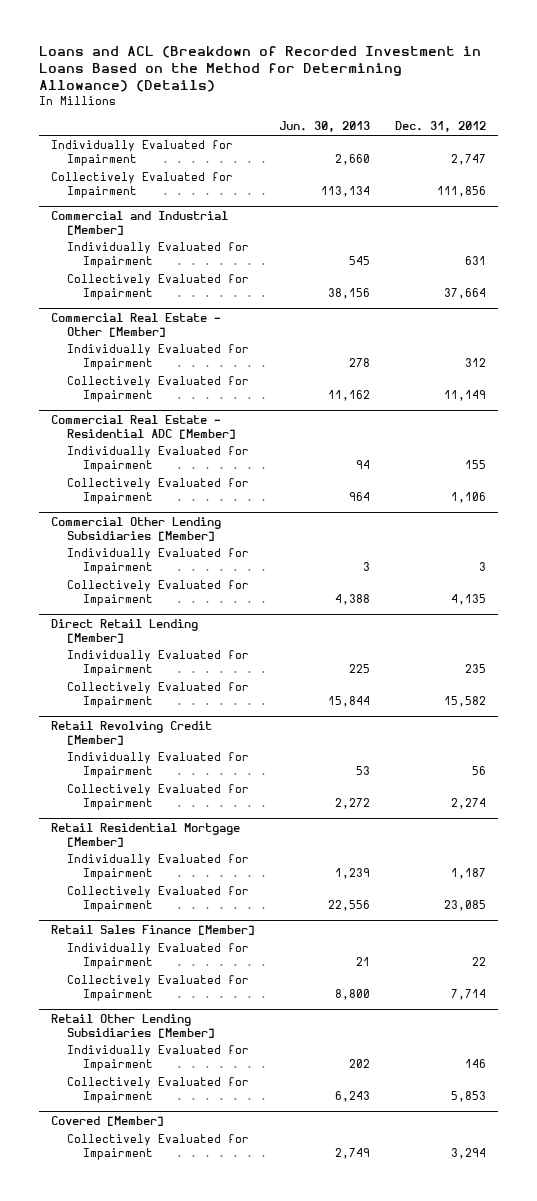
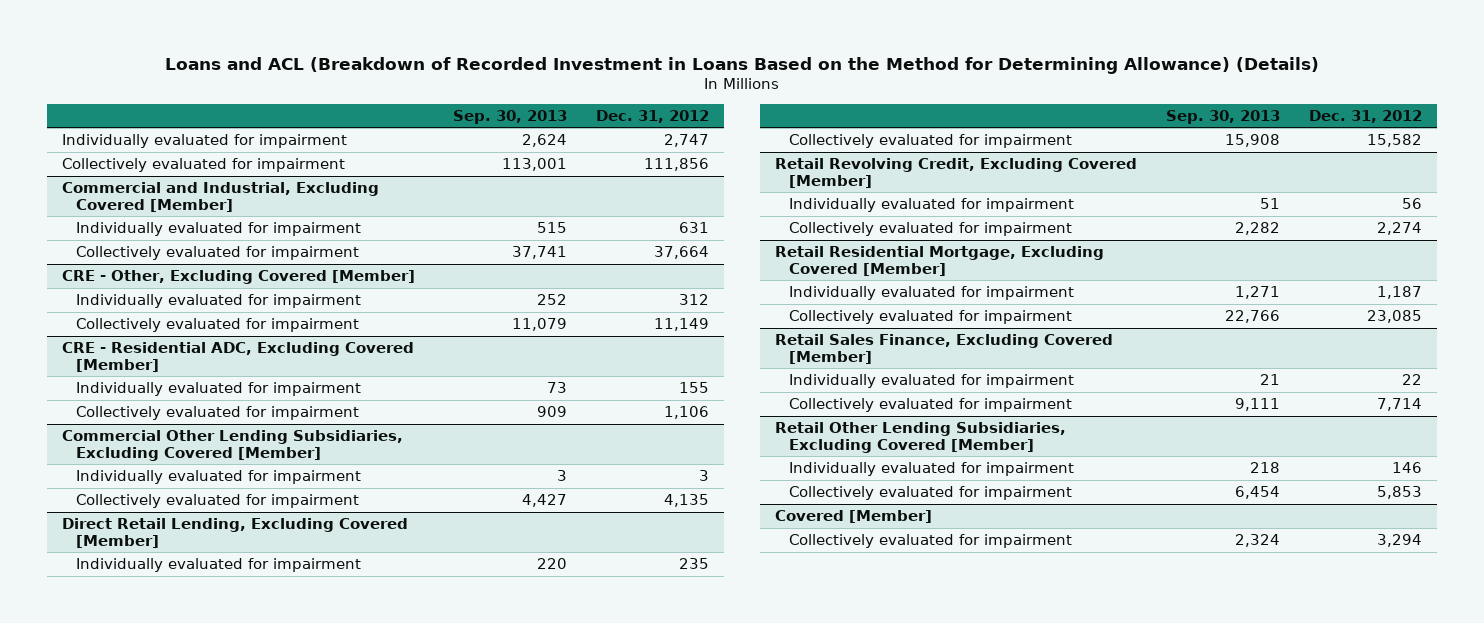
- | Jun. 30, 2013 | Dec. 31, 2012
+ | Sep. 30, 2013 | Dec. 31, 2012
- Individually Evaluated for Impairment | 2,660 | 2,747
- Collectively Evaluated for Impairment | 113,134 | 111,856
- Commercial and Industrial [Member]
- Individually Evaluated for Impairment | 545 | 631
- Collectively Evaluated for Impairment | 38,156 | 37,664
- Commercial Real Estate - Other [Member]
- Individually Evaluated for Impairment | 278 | 312
- Collectively Evaluated for Impairment | 11,162 | 11,149
- Commercial Real Estate - Residential ADC [Member]
- Individually Evaluated for Impairment | 94 | 155
- Collectively Evaluated for Impairment | 964 | 1,106
- Commercial Other Lending Subsidiaries [Member]
- Individually Evaluated for Impairment | 3 | 3
- Collectively Evaluated for Impairment | 4,388 | 4,135
- Direct Retail Lending [Member]
- Individually Evaluated for Impairment | 225 | 235
- Collectively Evaluated for Impairment | 15,844 | 15,582
- Retail Revolving Credit [Member]
- Individually Evaluated for Impairment | 53 | 56
- Collectively Evaluated for Impairment | 2,272 | 2,274
- Retail Residential Mortgage [Member]
- Individually Evaluated for Impairment | 1,239 | 1,187
- Collectively Evaluated for Impairment | 22,556 | 23,085
- Retail Sales Finance [Member]
- Individually Evaluated for Impairment | 21 | 22
- Collectively Evaluated for Impairment | 8,800 | 7,714
- Retail Other Lending Subsidiaries [Member]
- Individually Evaluated for Impairment | 202 | 146
- Collectively Evaluated for Impairment | 6,243 | 5,853
+ Individually evaluated for impairment | 2,624 | 2,747
+ Collectively evaluated for impairment | 113,001 | 111,856
+ Commercial and Industrial, Excluding Covered [Member]
+ Individually evaluated for impairment | 515 | 631
+ Collectively evaluated for impairment | 37,741 | 37,664
+ CRE - Other, Excluding Covered [Member]
+ Individually evaluated for impairment | 252 | 312
+ Collectively evaluated for impairment | 11,079 | 11,149
+ CRE - Residential ADC, Excluding Covered [Member]
+ Individually evaluated for impairment | 73 | 155
+ Collectively evaluated for impairment | 909 | 1,106
+ Commercial Other Lending Subsidiaries, Excluding Covered [Member]
+ Individually evaluated for impairment | 3 | 3
+ Collectively evaluated for impairment | 4,427 | 4,135
+ Direct Retail Lending, Excluding Covered [Member]
+ Individually evaluated for impairment | 220 | 235
+ Collectively evaluated for impairment | 15,908 | 15,582
+ Retail Revolving Credit, Excluding Covered [Member]
+ Individually evaluated for impairment | 51 | 56
+ Collectively evaluated for impairment | 2,282 | 2,274
+ Retail Residential Mortgage, Excluding Covered [Member]
+ Individually evaluated for impairment | 1,271 | 1,187
+ Collectively evaluated for impairment | 22,766 | 23,085
+ Retail Sales Finance, Excluding Covered [Member]
+ Individually evaluated for impairment | 21 | 22
+ Collectively evaluated for impairment | 9,111 | 7,714
+ Retail Other Lending Subsidiaries, Excluding Covered [Member]
+ Individually evaluated for impairment | 218 | 146
+ Collectively evaluated for impairment | 6,454 | 5,853
@ Covered [Member]
- Collectively Evaluated for Impairment | 2,749 | 3,294
+ Collectively evaluated for impairment | 2,324 | 3,294

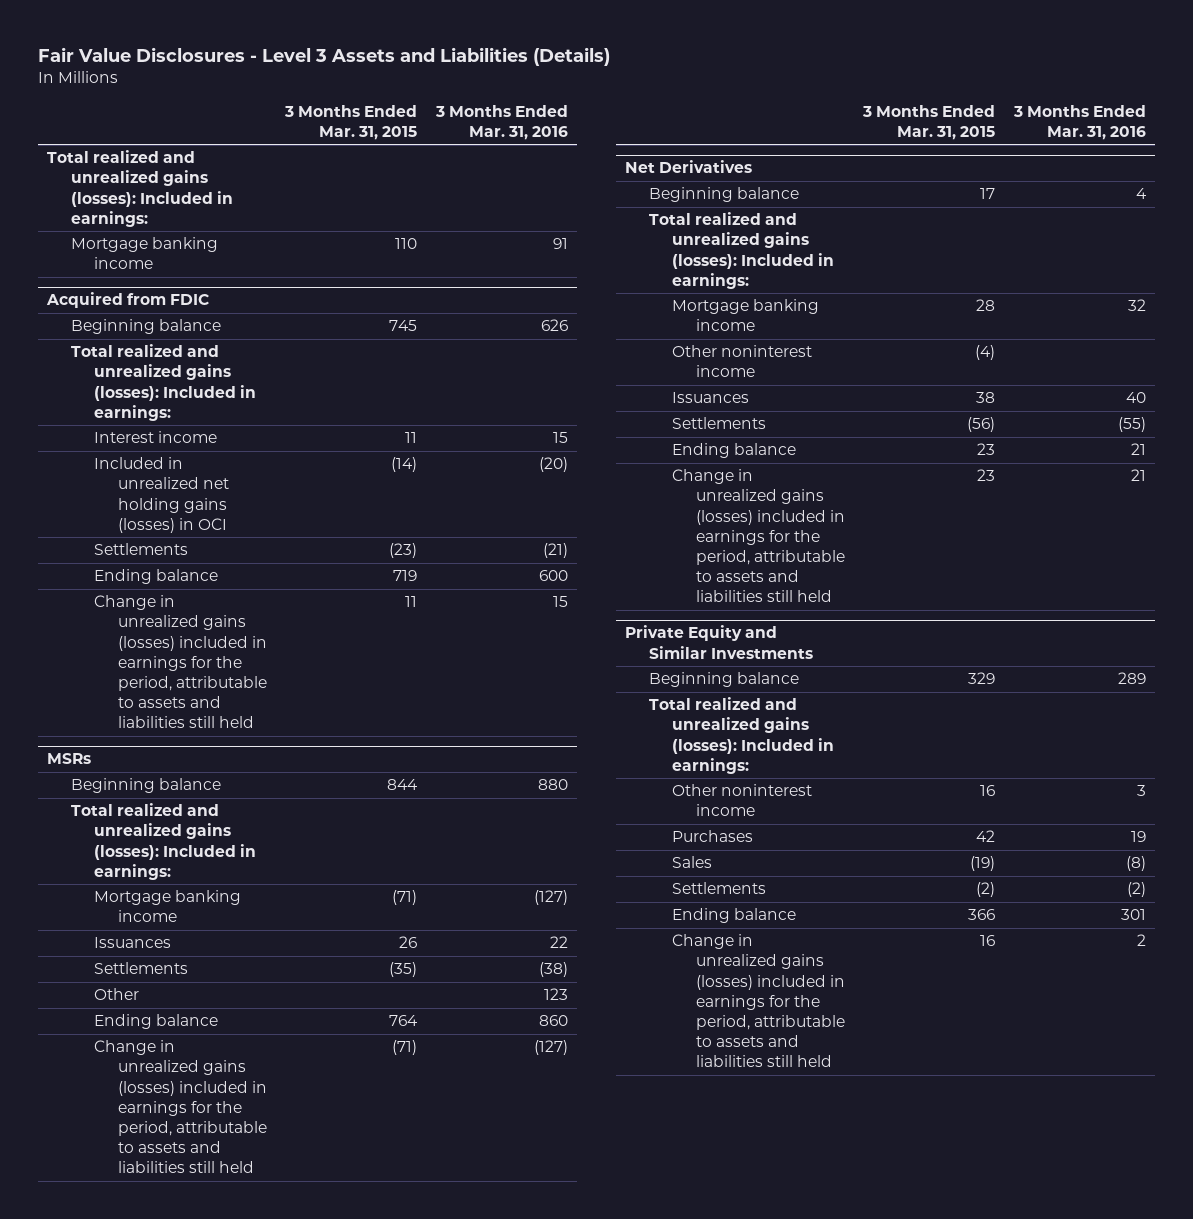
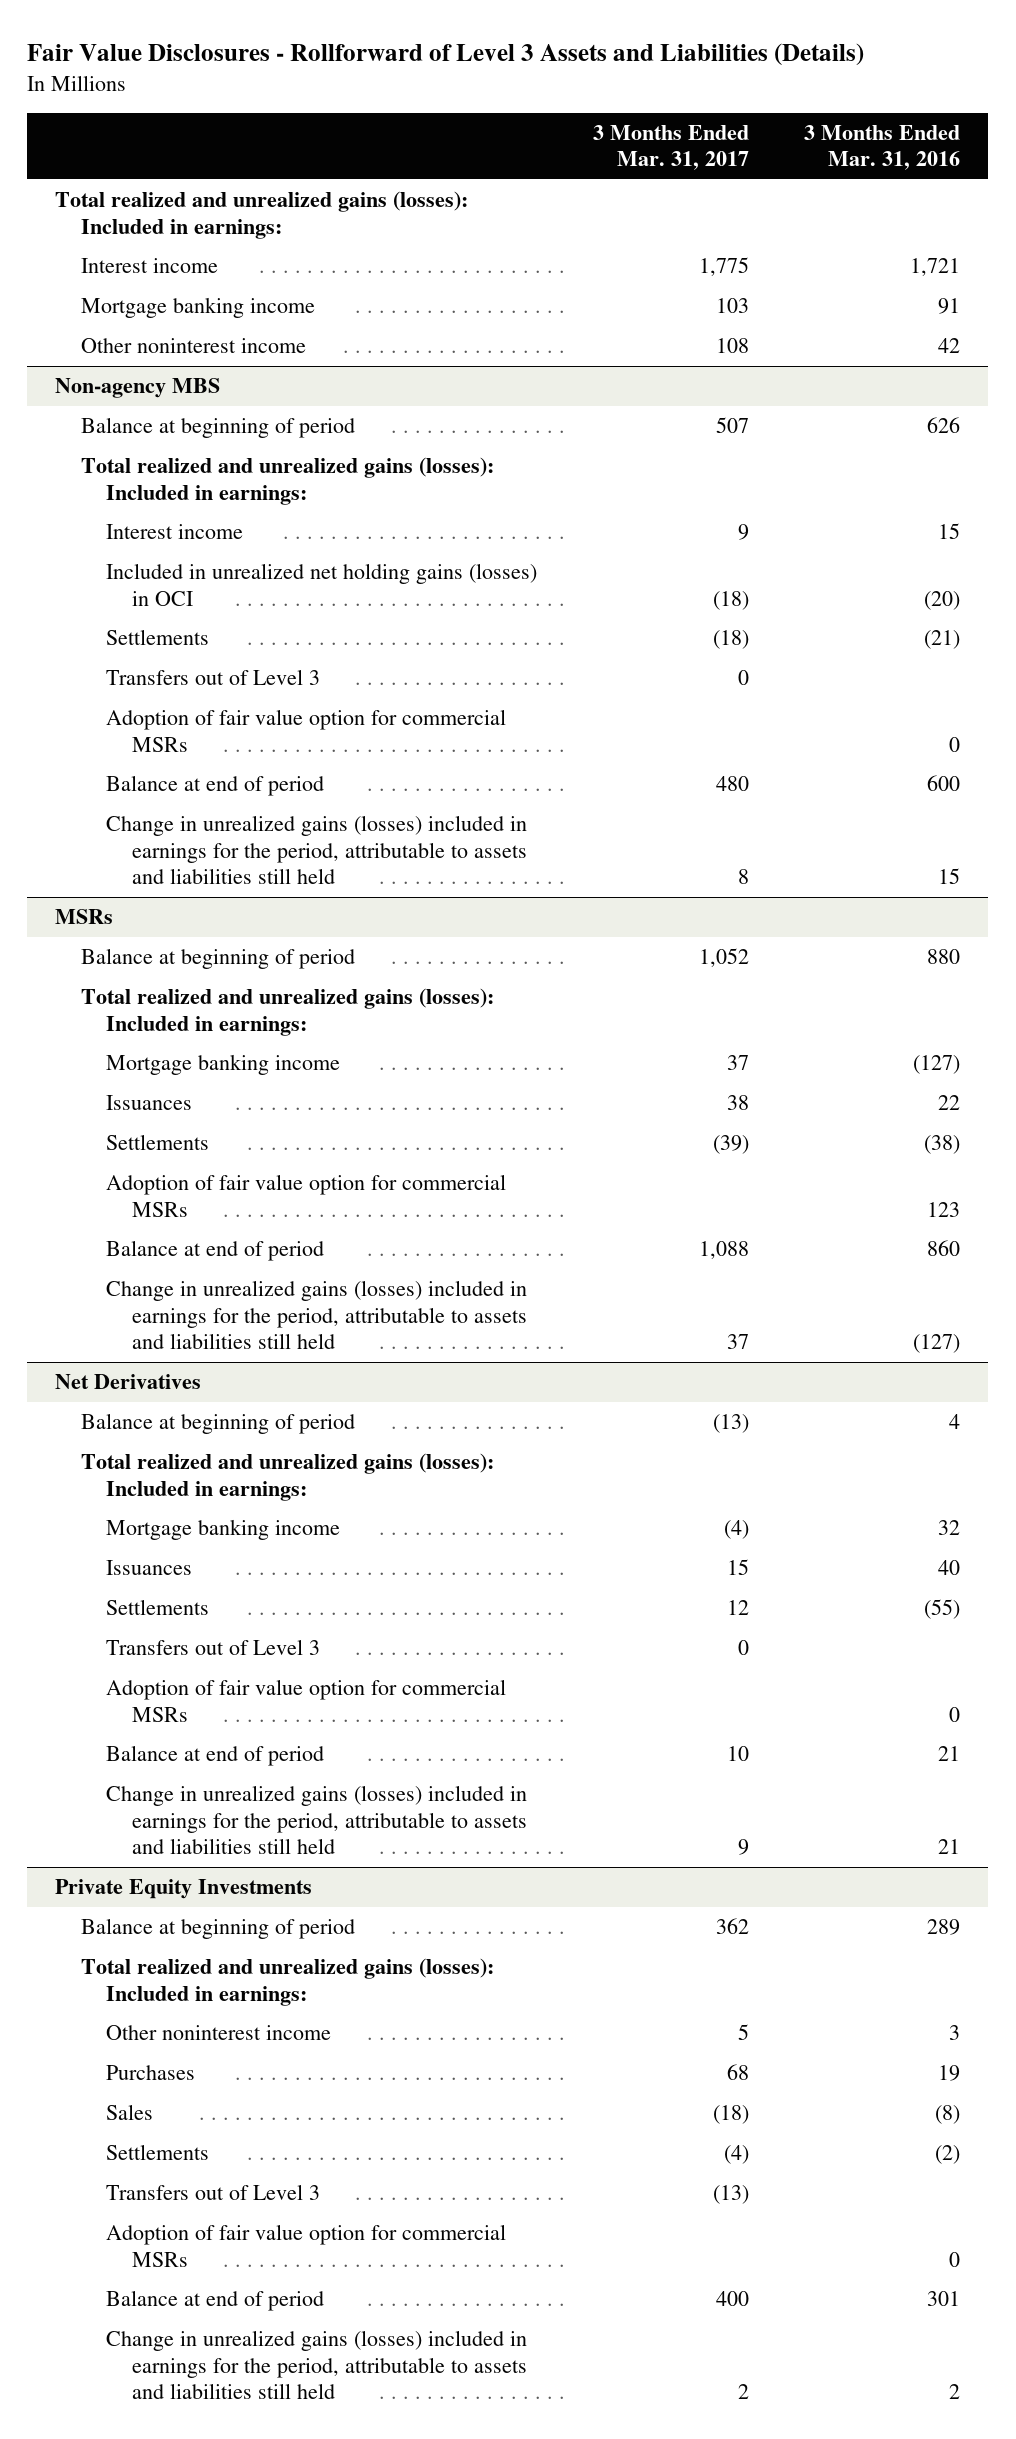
- Fair Value Disclosures - Level 3 Assets and Liabilities (Details)
+ Fair Value Disclosures - Rollforward of Level 3 Assets and Liabilities (Details)
- | 3 Months Ended Mar. 31, 2015 | 3 Months Ended Mar. 31, 2016
+ | 3 Months Ended Mar. 31, 2017 | 3 Months Ended Mar. 31, 2016
+ Interest income | 1,775 | 1,721
- Acquired from FDIC
- Beginning balance | 745 | 626
+ Other noninterest income | 108 | 42
+ Non-agency MBS
+ Balance at beginning of period | 507 | 626
- Ending balance | 719 | 600
+ Transfers out of Level 3 | 0 |
+ Adoption of fair value option for commercial MSRs | | 0
+ Balance at end of period | 480 | 600
@ MSRs
- Beginning balance | 844 | 880
+ Balance at beginning of period | 1,052 | 880
- Other | | 123
- Ending balance | 764 | 860
+ Adoption of fair value option for commercial MSRs | | 123
+ Balance at end of period | 1,088 | 860
@ Net Derivatives
- Beginning balance | 17 | 4
+ Balance at beginning of period | (13) | 4
- Other noninterest income | (4) |
- Ending balance | 23 | 21
+ Transfers out of Level 3 | 0 |
+ Adoption of fair value option for commercial MSRs | | 0
+ Balance at end of period | 10 | 21
- Private Equity and Similar Investments
- Beginning balance | 329 | 289
+ Private Equity Investments
+ Balance at beginning of period | 362 | 289
- Ending balance | 366 | 301
+ Transfers out of Level 3 | (13) |
+ Adoption of fair value option for commercial MSRs | | 0
+ Balance at end of period | 400 | 301

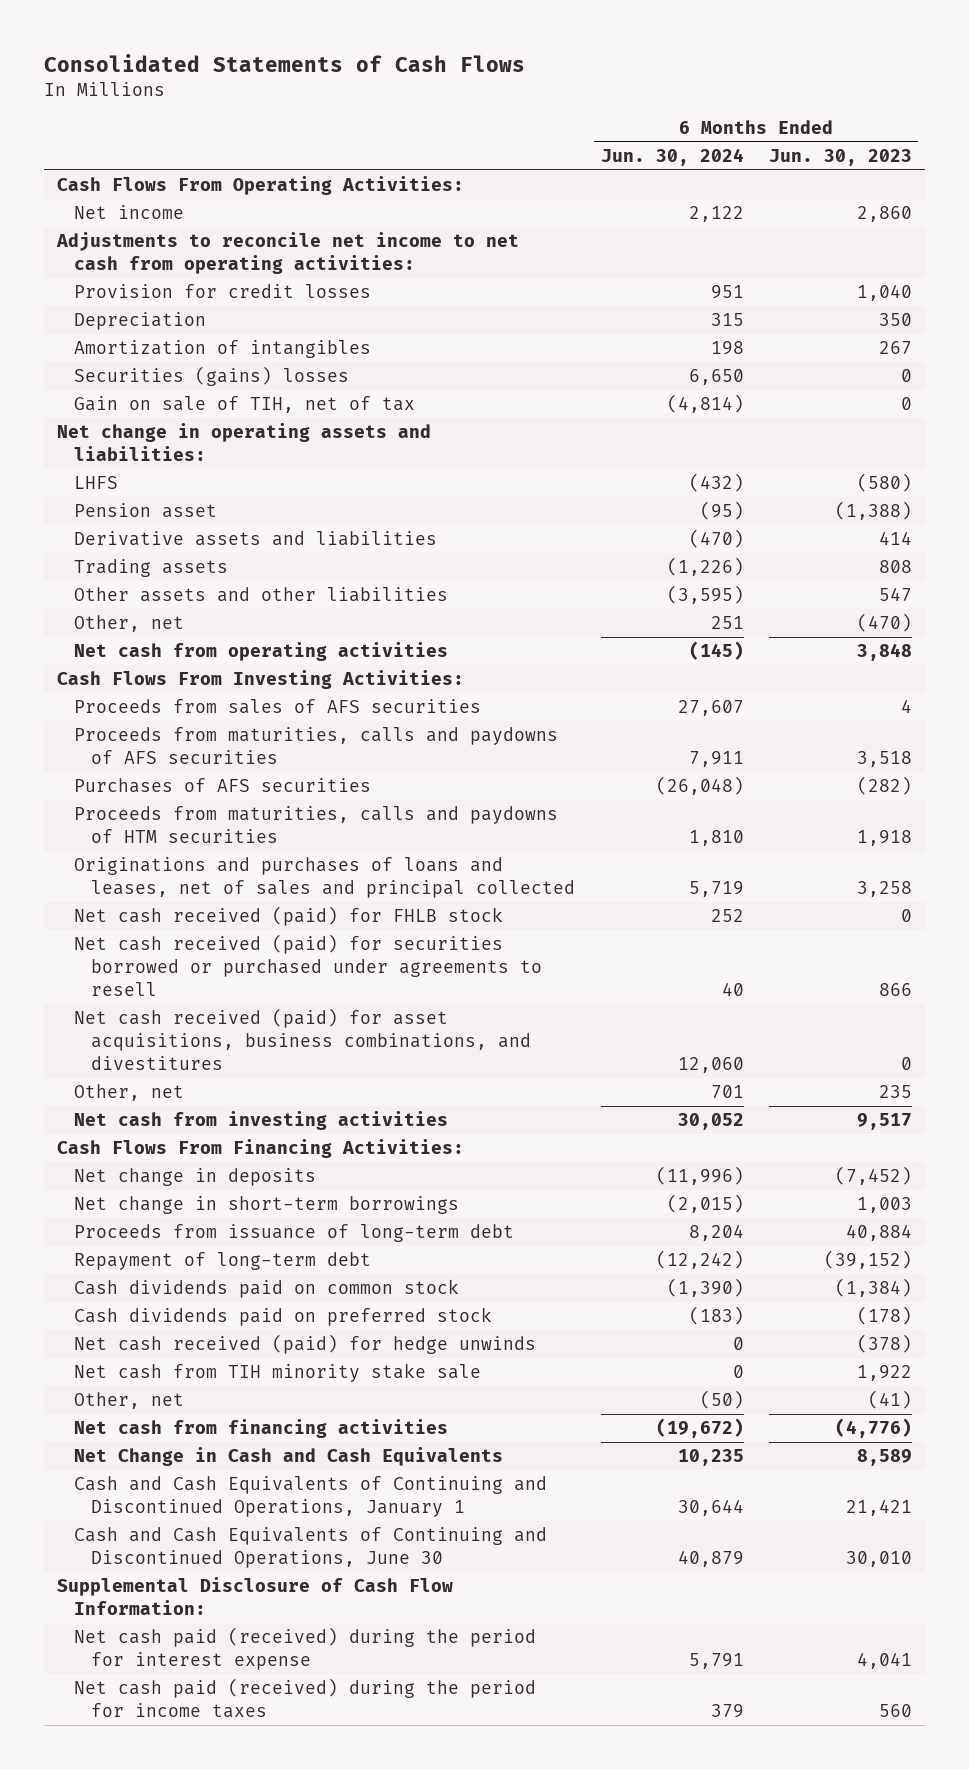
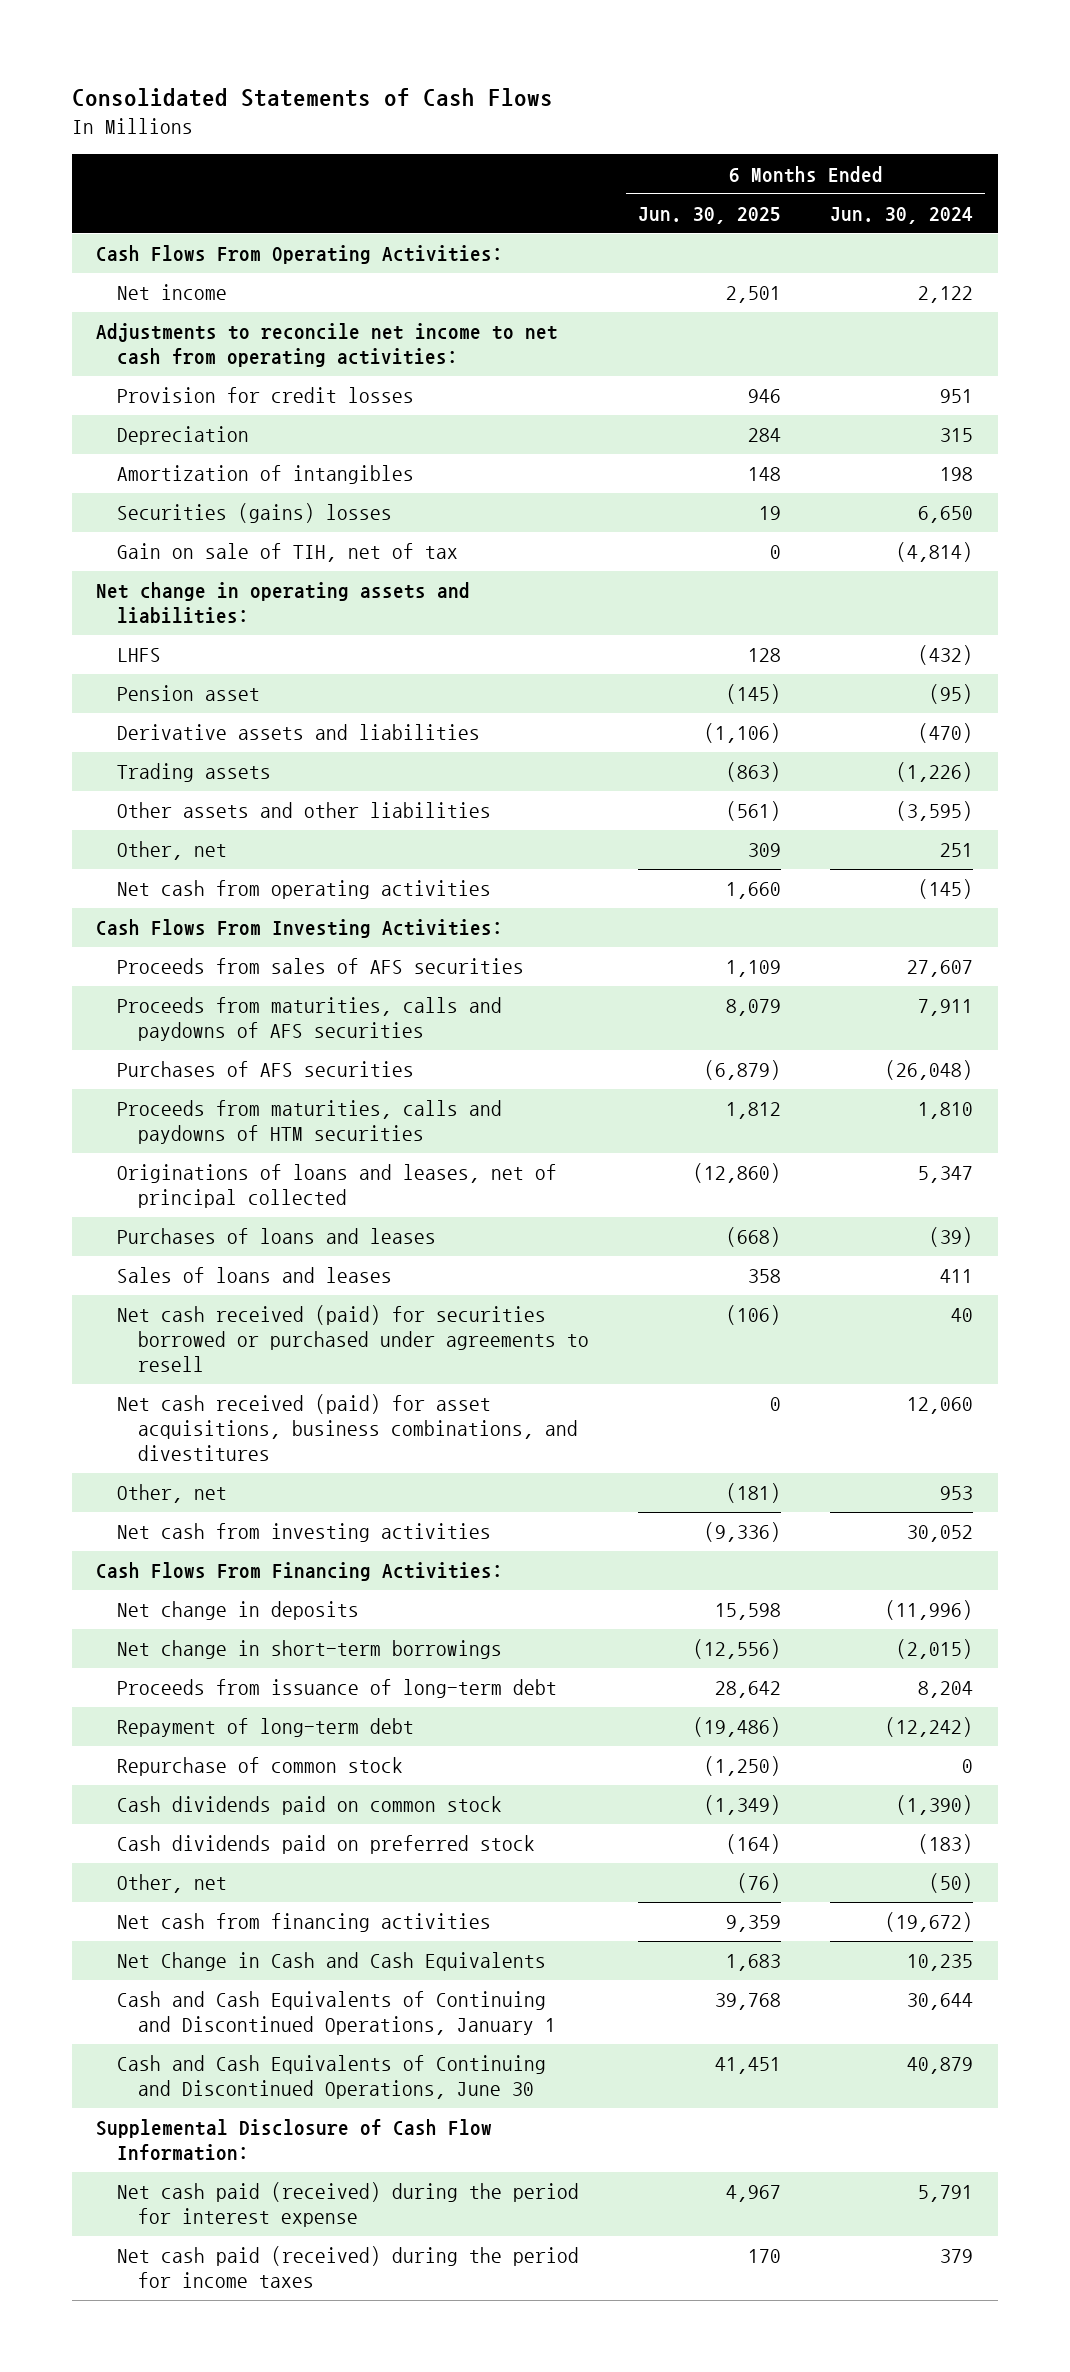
- | 6 Months Ended Jun. 30, 2024 | 6 Months Ended Jun. 30, 2023
+ | 6 Months Ended Jun. 30, 2025 | 6 Months Ended Jun. 30, 2024
- Originations and purchases of loans and leases, net of sales and principal collected | 5,719 | 3,258
- Net cash received (paid) for FHLB stock | 252 | 0
+ Originations of loans and leases, net of principal collected | (12,860) | 5,347
+ Purchases of loans and leases | (668) | (39)
+ Sales of loans and leases | 358 | 411
- Other, net | 701 | 235
+ Other, net | (181) | 953
+ Repurchase of common stock | (1,250) | 0
- Net cash received (paid) for hedge unwinds | 0 | (378)
- Net cash from TIH minority stake sale | 0 | 1,922

